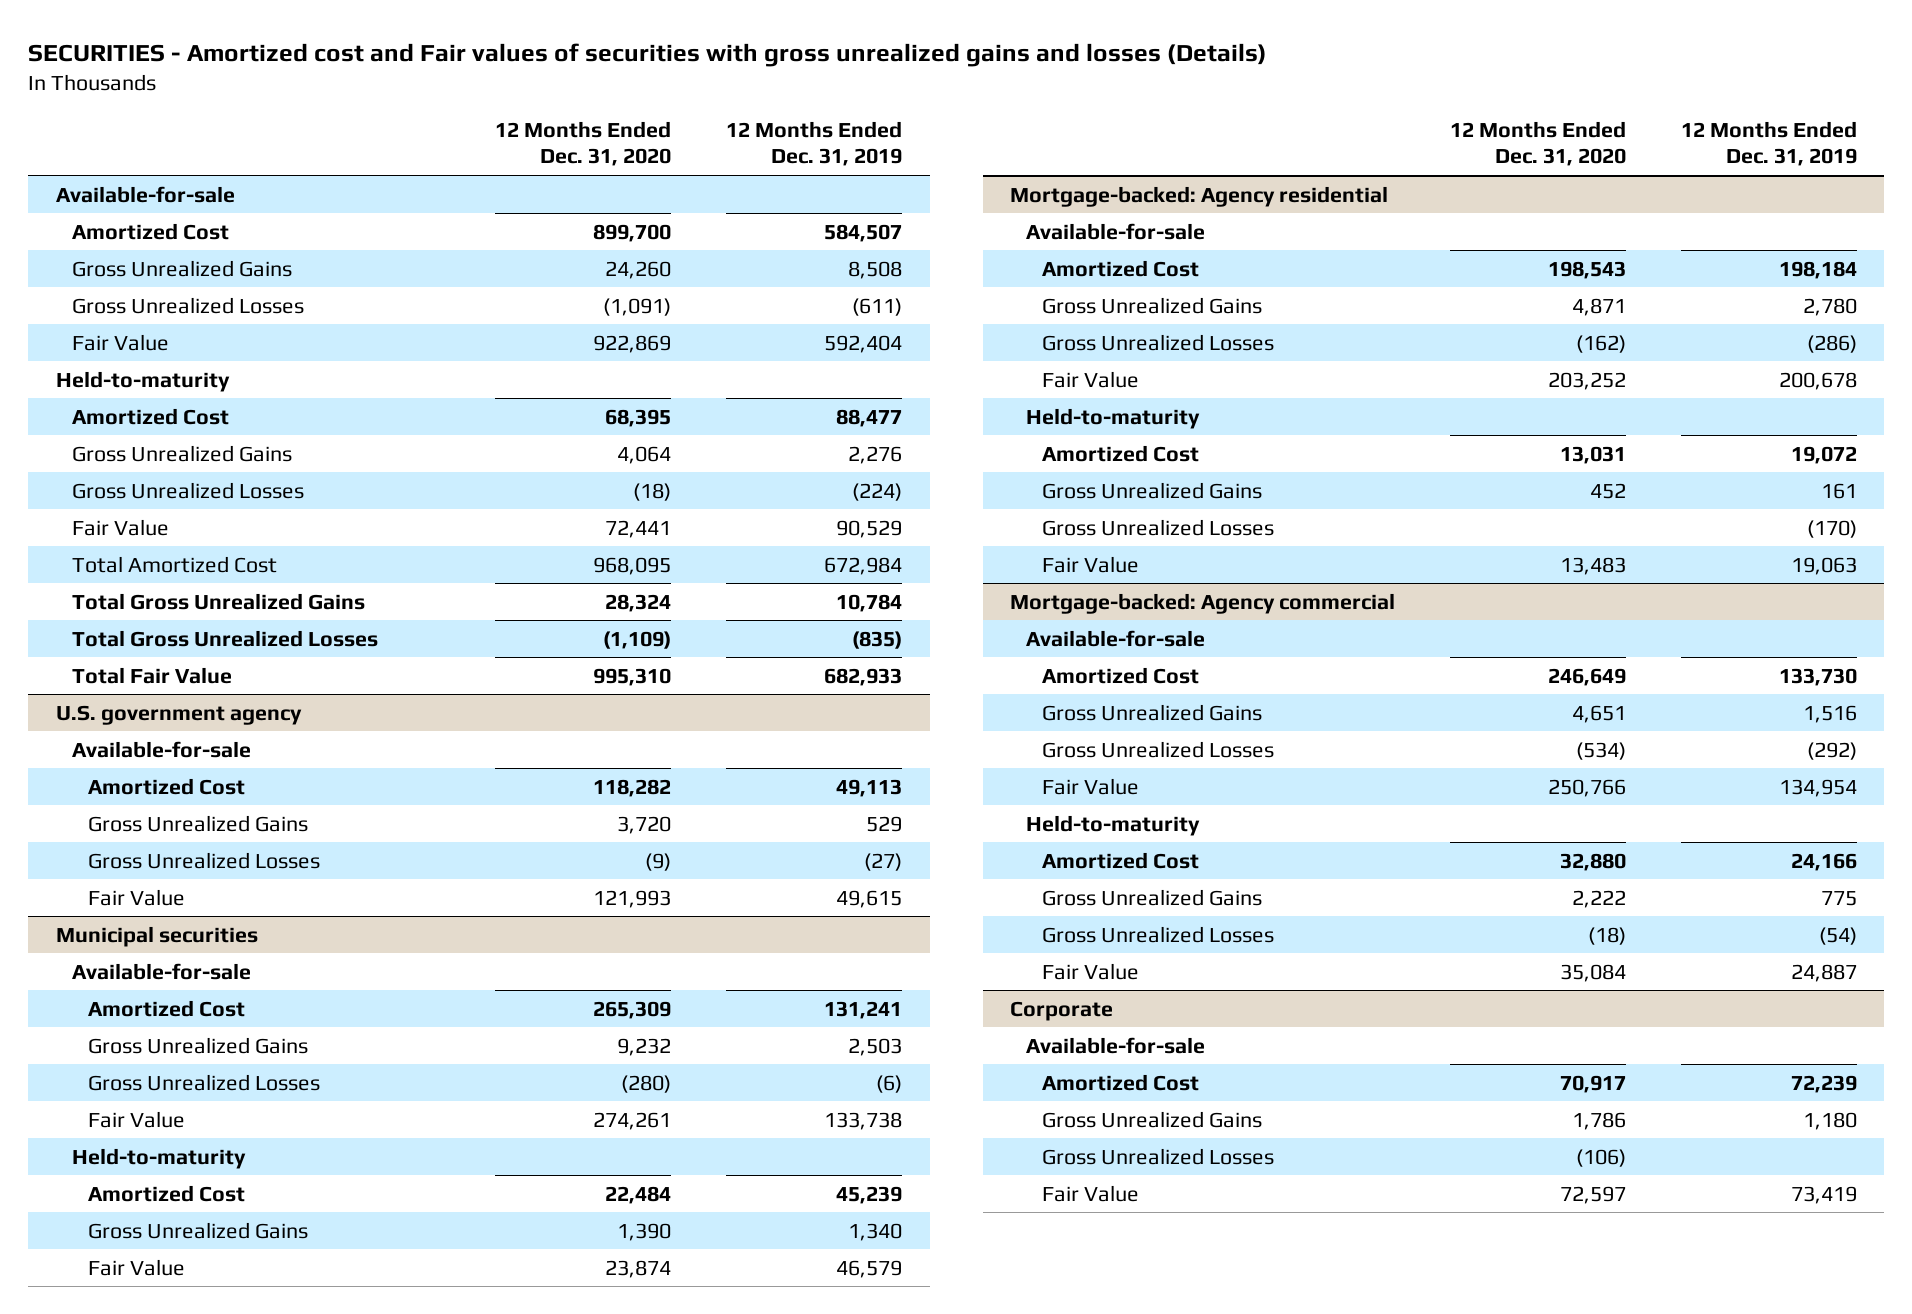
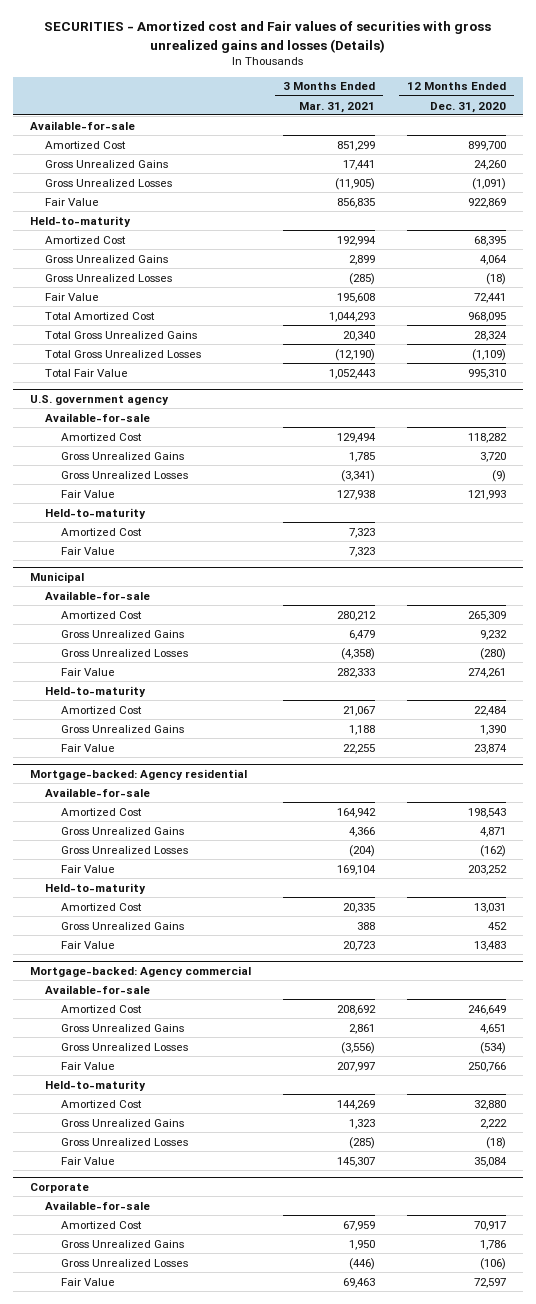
- | 12 Months Ended Dec. 31, 2020 | 12 Months Ended Dec. 31, 2019
+ | 3 Months Ended Mar. 31, 2021 | 12 Months Ended Dec. 31, 2020
- Municipal securities
@ U.S. government agency
+ Held-to-maturity
+ Amortized Cost | 7,323 |
+ Fair Value | 7,323 |
+ Municipal
@ Mortgage-backed: Agency residential
- Gross Unrealized Losses | | (170)

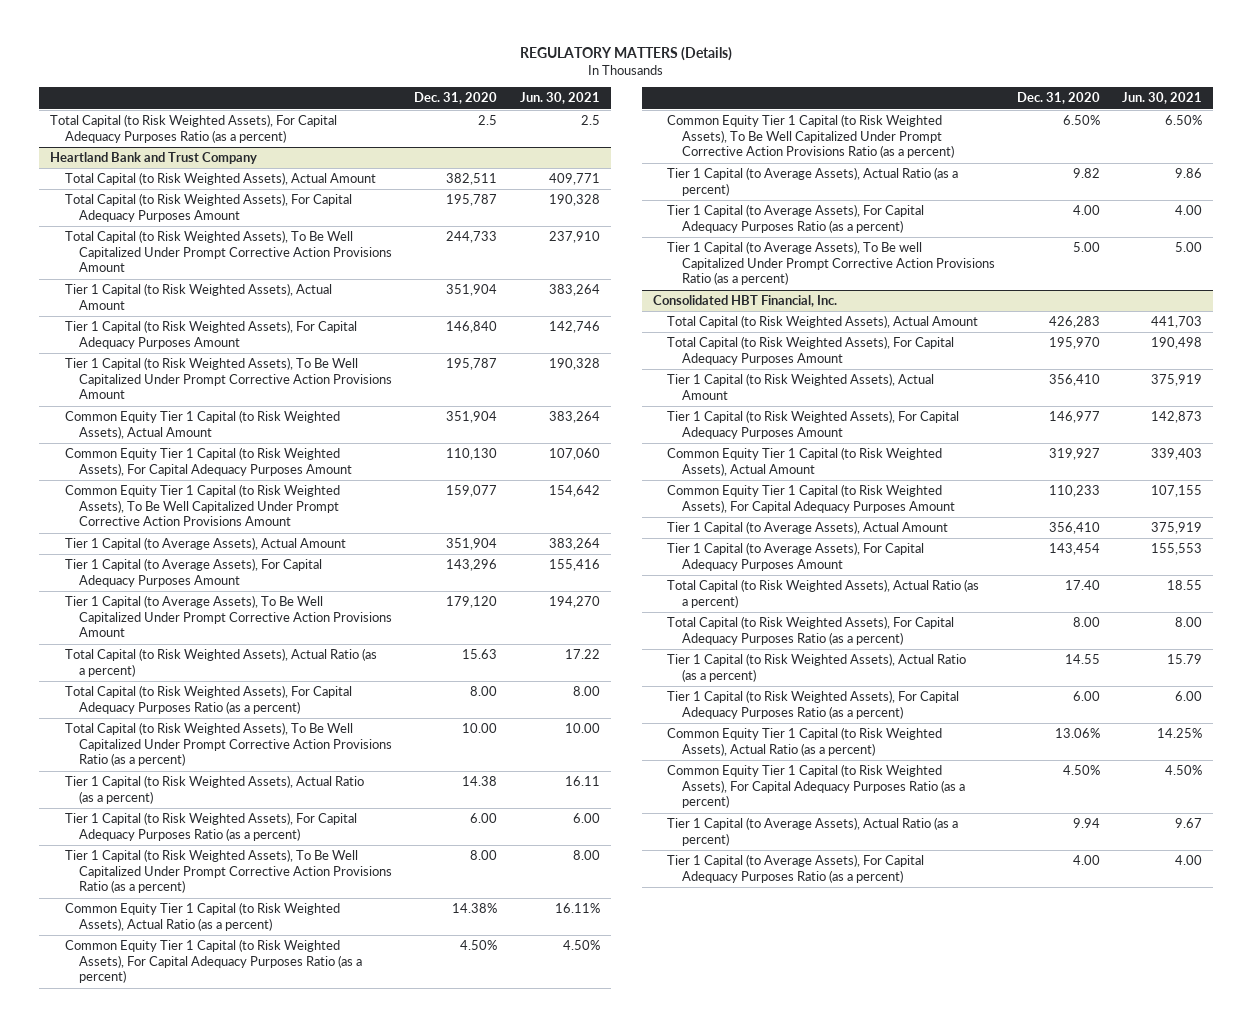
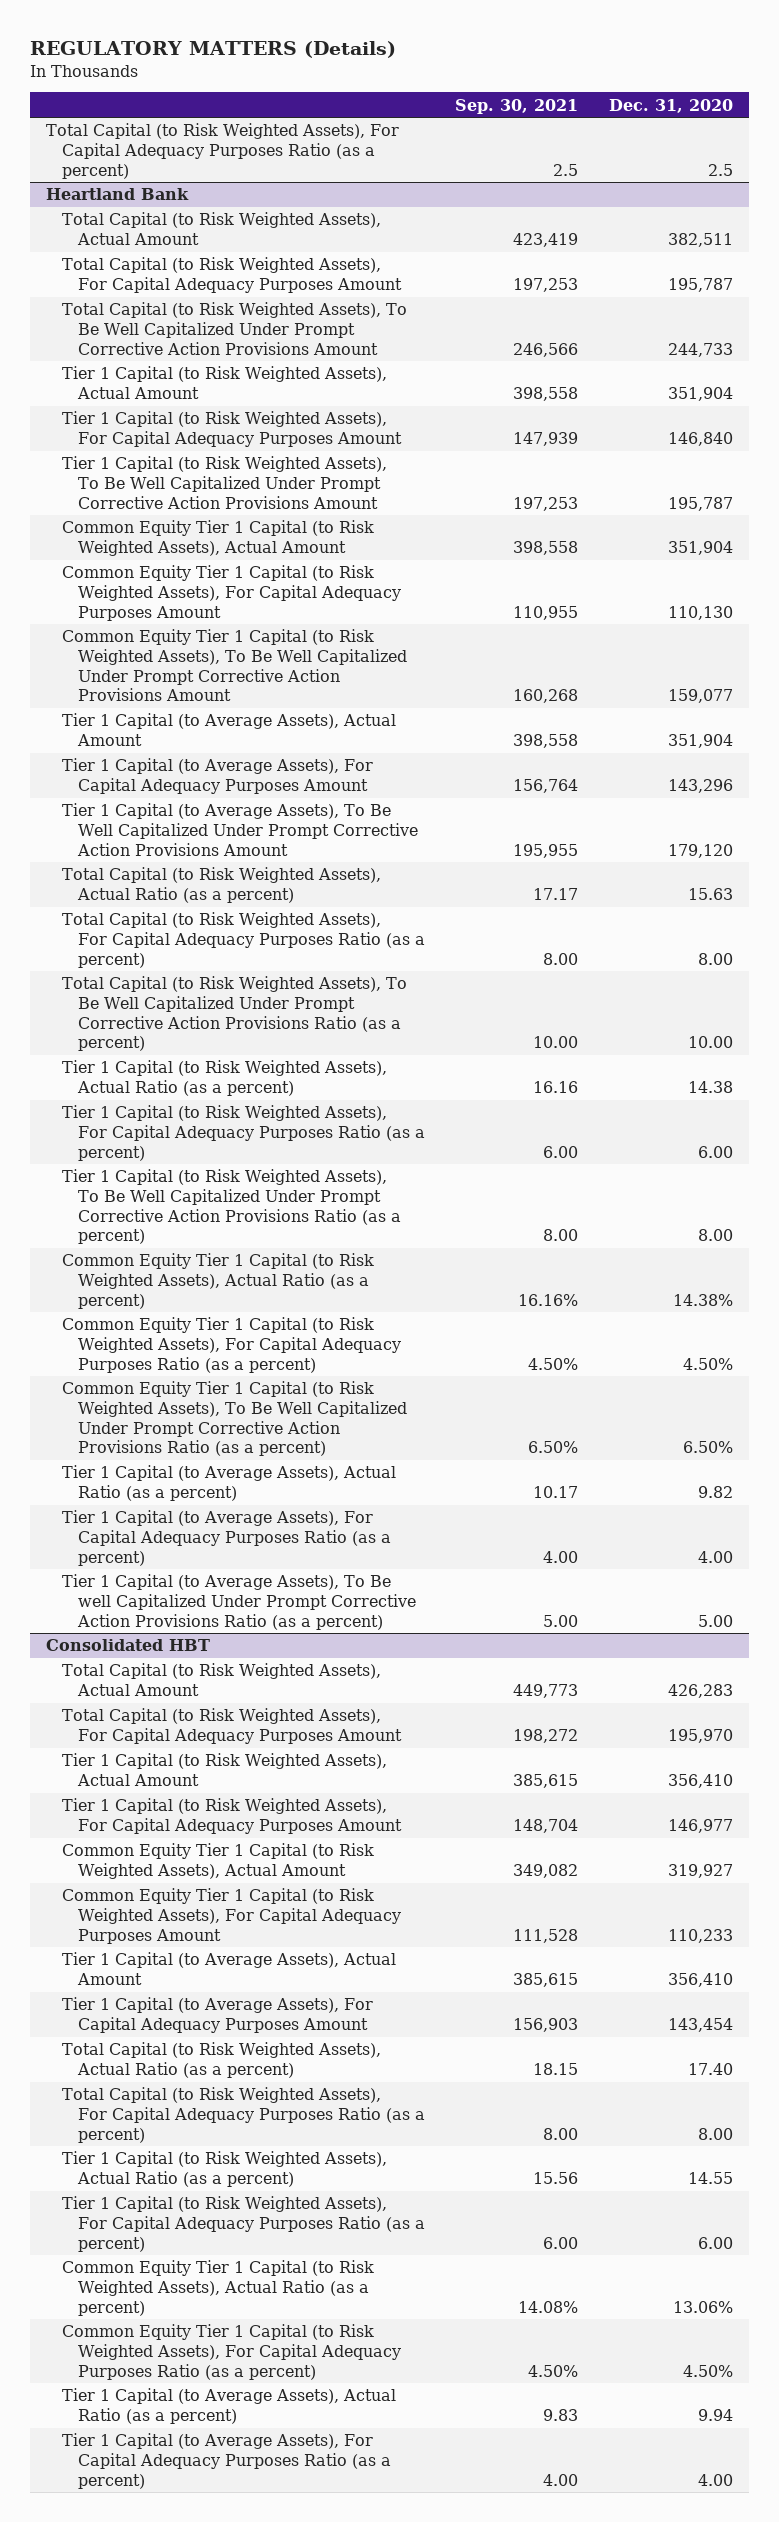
- | Dec. 31, 2020 | Jun. 30, 2021
+ | Sep. 30, 2021 | Dec. 31, 2020
- Heartland Bank and Trust Company
+ Heartland Bank
- Consolidated HBT Financial, Inc.
+ Consolidated HBT

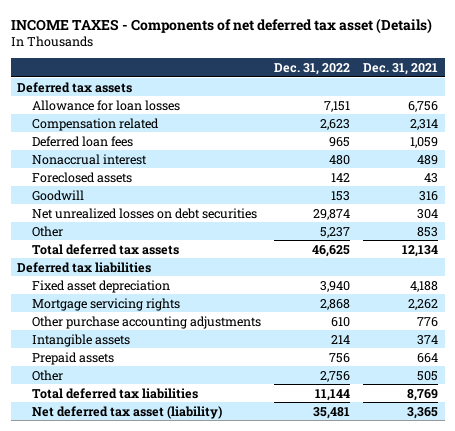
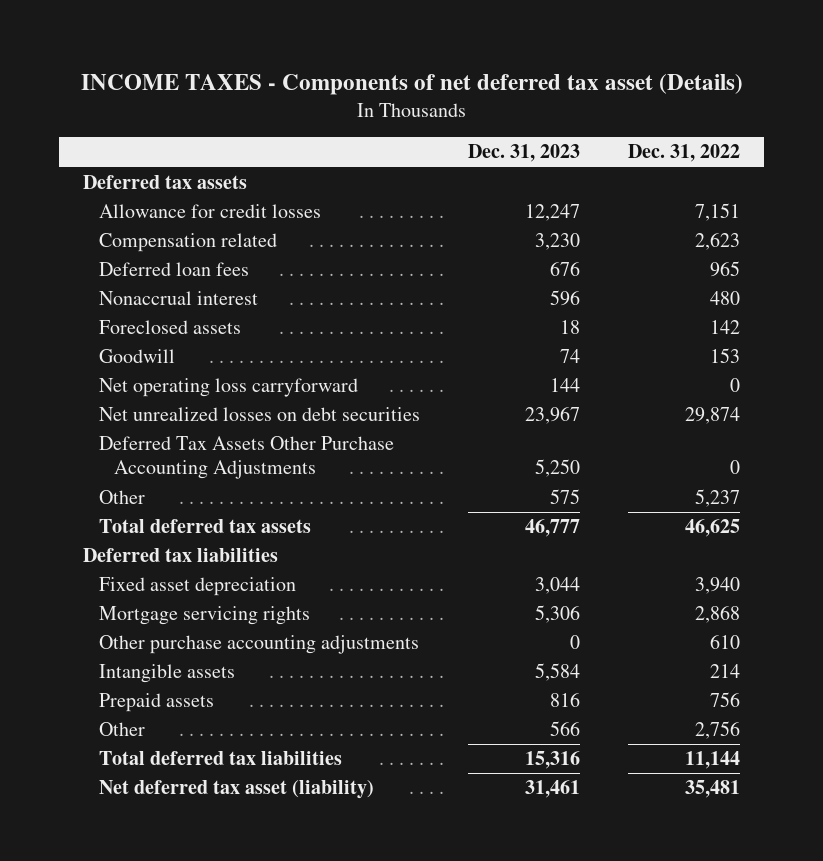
- | Dec. 31, 2022 | Dec. 31, 2021
+ | Dec. 31, 2023 | Dec. 31, 2022
- Allowance for loan losses | 7,151 | 6,756
+ Allowance for credit losses | 12,247 | 7,151
+ Net operating loss carryforward | 144 | 0
+ Deferred Tax Assets Other Purchase Accounting Adjustments | 5,250 | 0

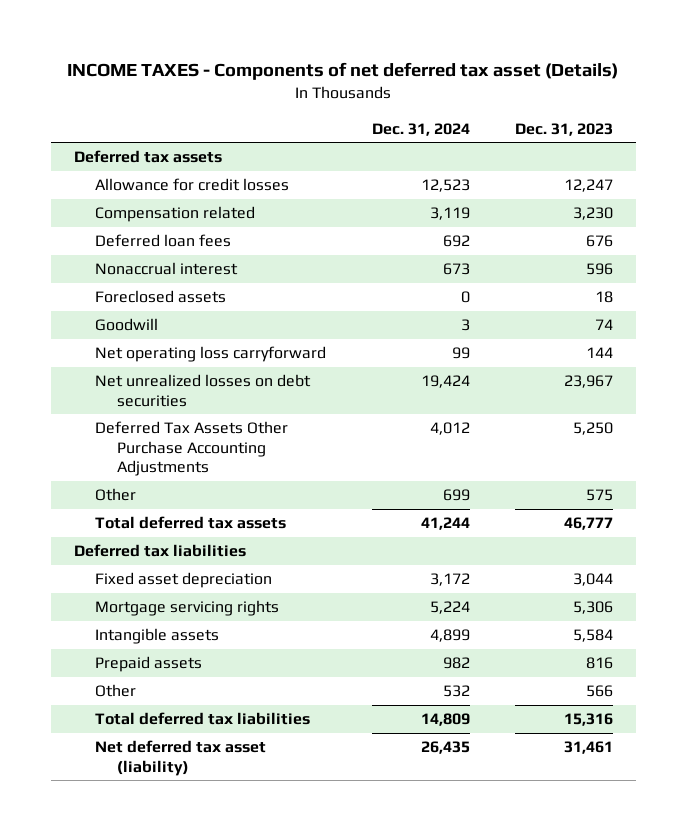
- | Dec. 31, 2023 | Dec. 31, 2022
+ | Dec. 31, 2024 | Dec. 31, 2023
- Other purchase accounting adjustments | 0 | 610

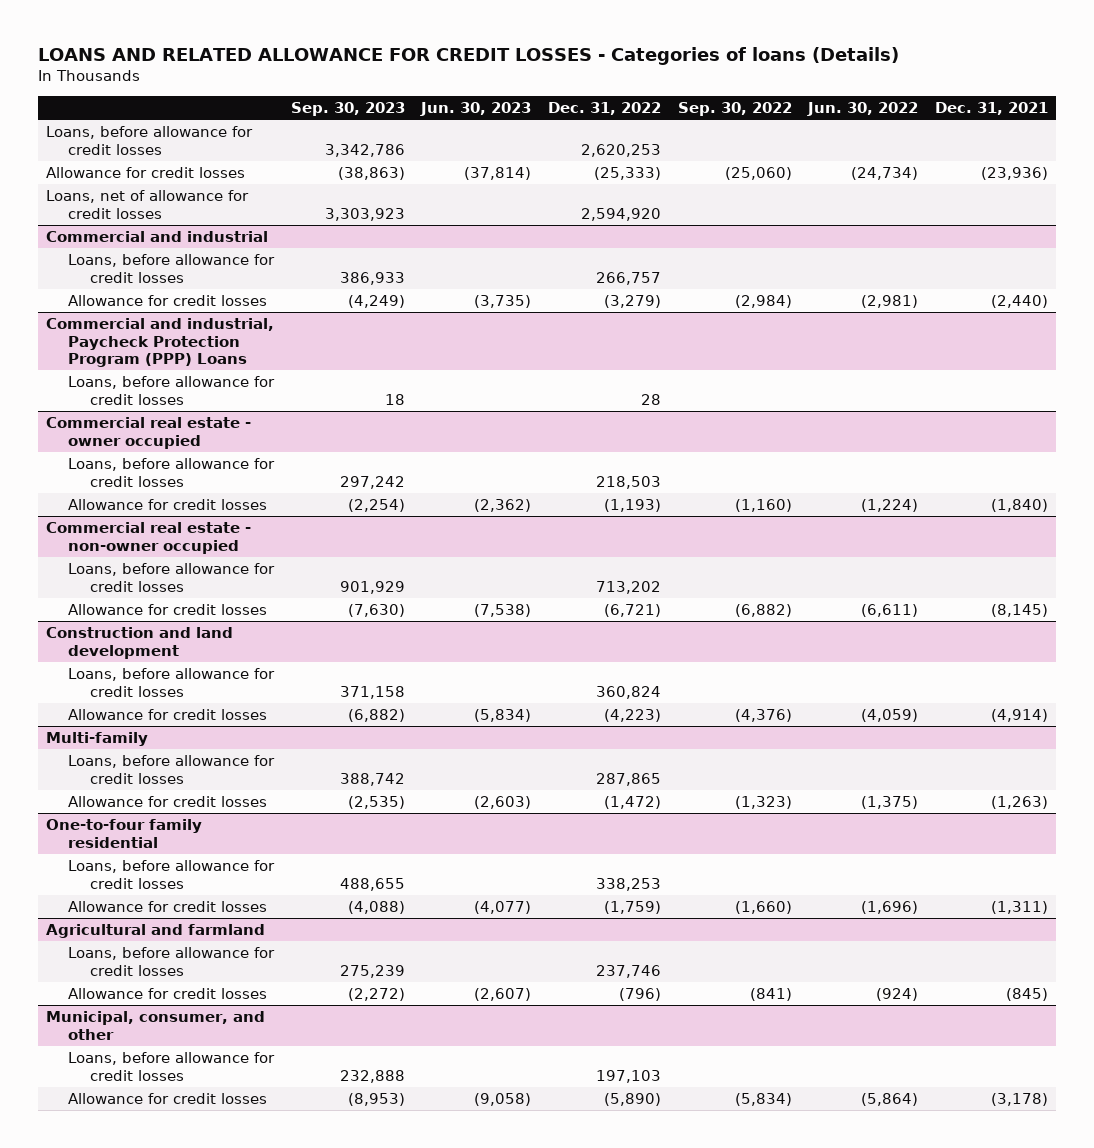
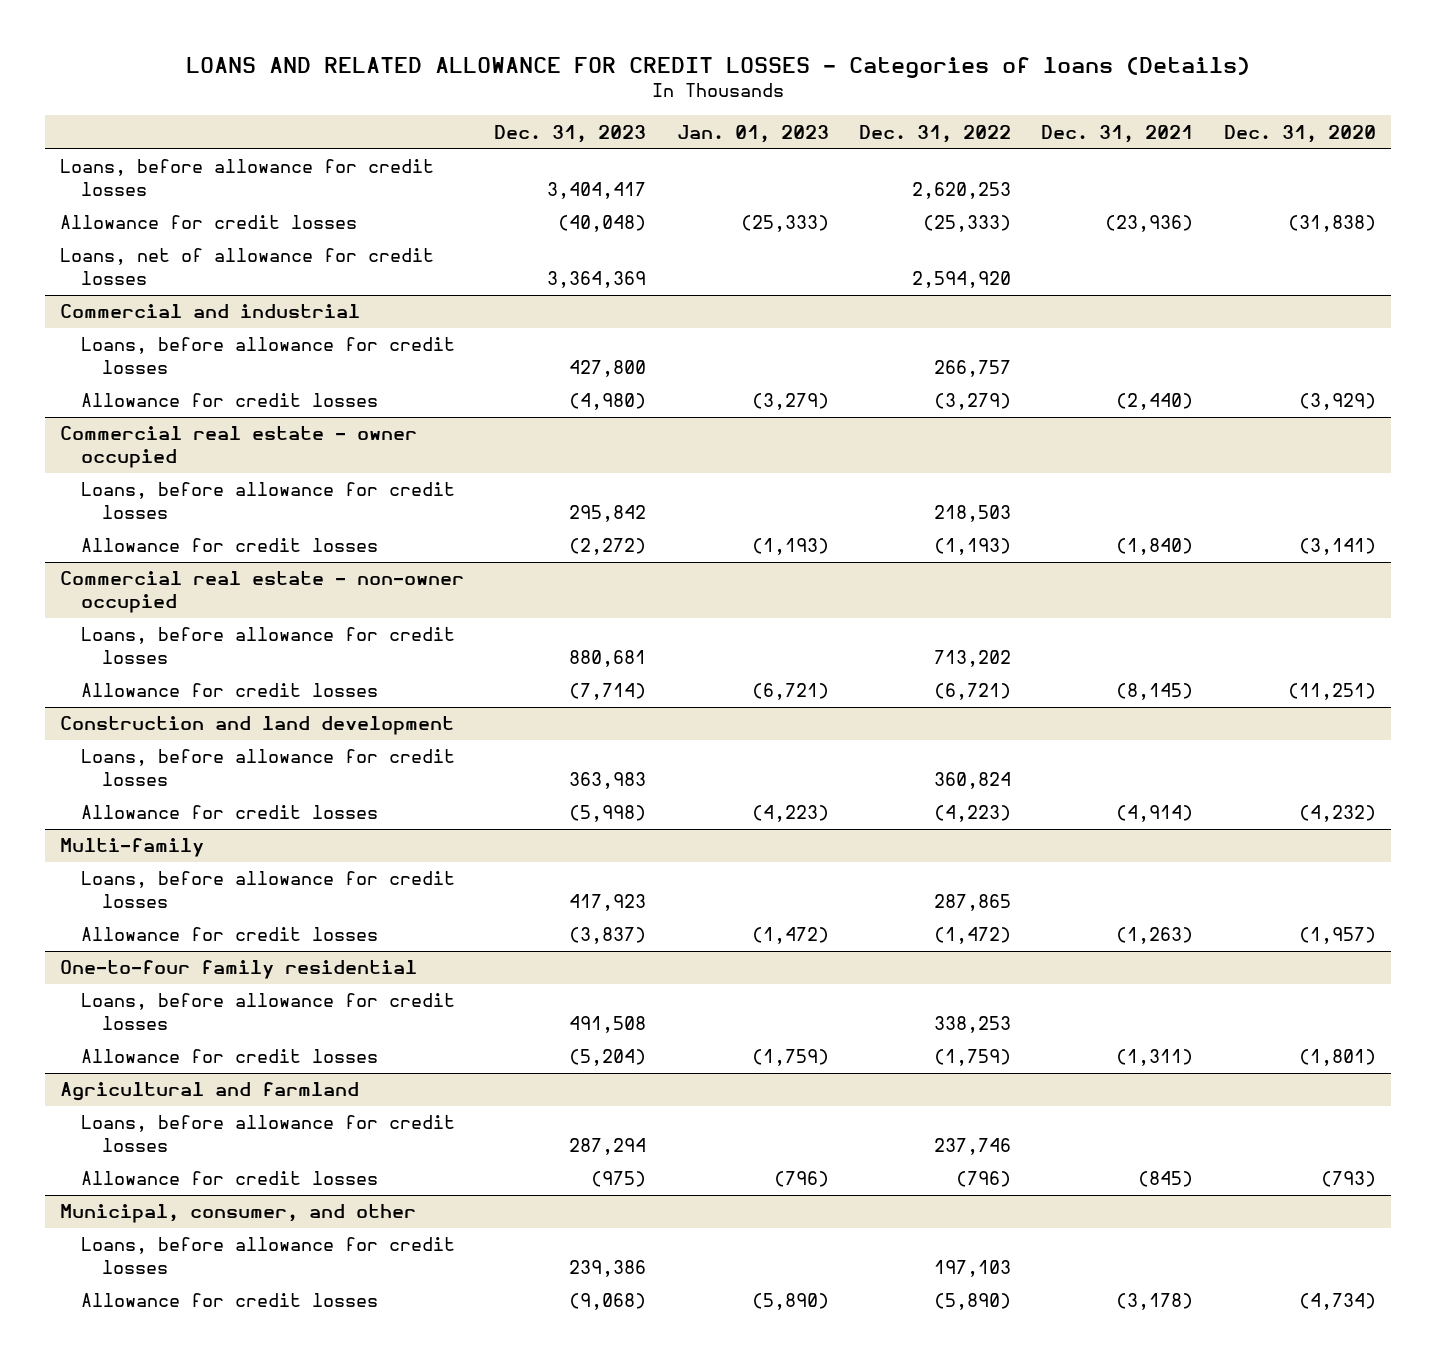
- | Sep. 30, 2023 | Jun. 30, 2023 | Dec. 31, 2022 | Sep. 30, 2022 | Jun. 30, 2022 | Dec. 31, 2021
+ | Dec. 31, 2023 | Jan. 01, 2023 | Dec. 31, 2022 | Dec. 31, 2021 | Dec. 31, 2020
- Commercial and industrial, Paycheck Protection Program (PPP) Loans
- Loans, before allowance for credit losses | 18 | | 28 | | |

